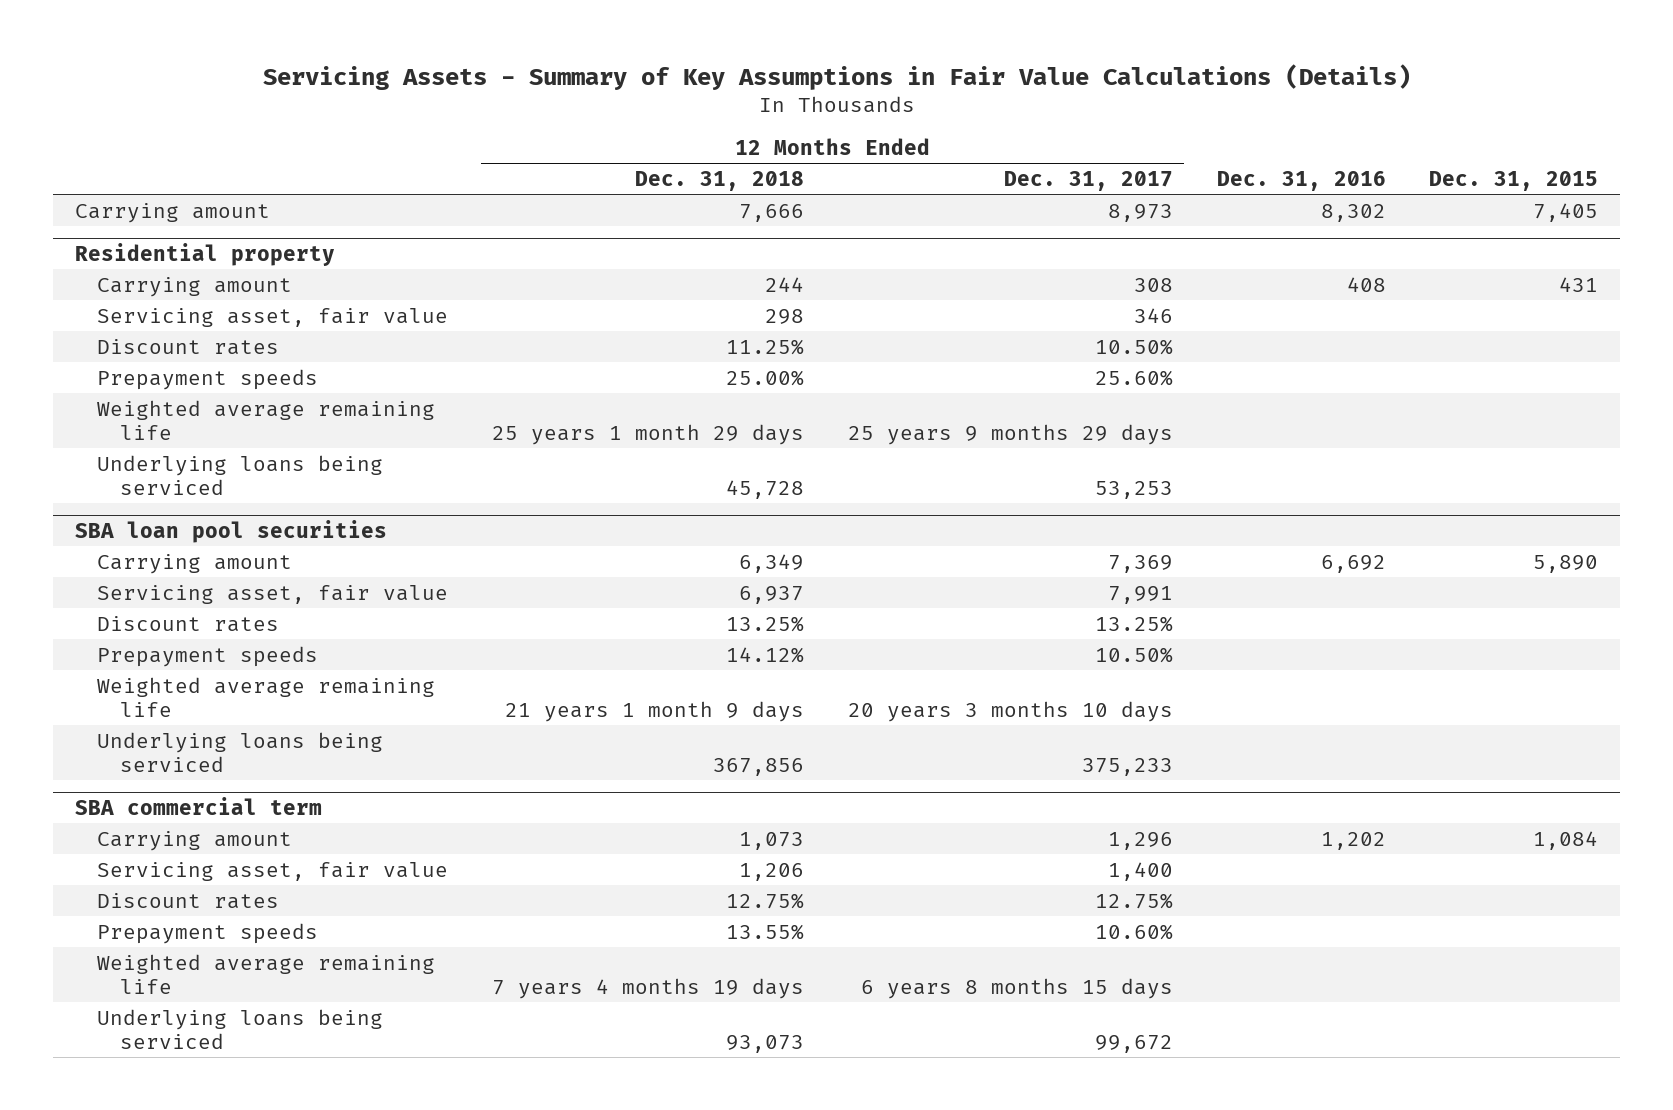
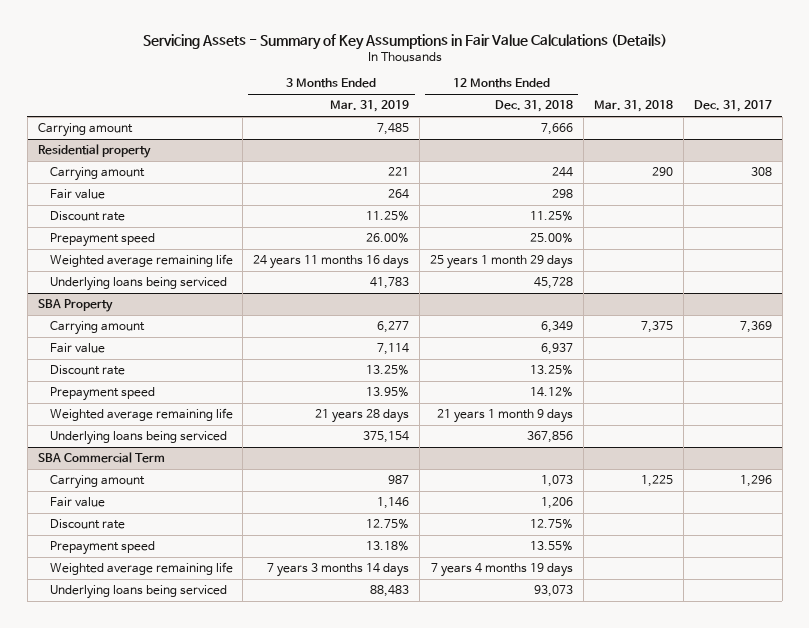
- | 12 Months Ended Dec. 31, 2018 | 12 Months Ended Dec. 31, 2017 | Dec. 31, 2016 | Dec. 31, 2015
+ | 3 Months Ended Mar. 31, 2019 | 12 Months Ended Dec. 31, 2018 | Mar. 31, 2018 | Dec. 31, 2017
@ Residential property
- Servicing asset, fair value | 298 | 346 | |
- Discount rates | 11.25% | 10.50% | |
- Prepayment speeds | 25.00% | 25.60% | |
+ Fair value | 264 | 298 | |
+ Discount rate | 11.25% | 11.25% | |
+ Prepayment speed | 26.00% | 25.00% | |
- SBA loan pool securities
+ SBA Property
- Servicing asset, fair value | 6,937 | 7,991 | |
- Discount rates | 13.25% | 13.25% | |
- Prepayment speeds | 14.12% | 10.50% | |
+ Fair value | 7,114 | 6,937 | |
+ Discount rate | 13.25% | 13.25% | |
+ Prepayment speed | 13.95% | 14.12% | |
- SBA commercial term
+ SBA Commercial Term
- Servicing asset, fair value | 1,206 | 1,400 | |
- Discount rates | 12.75% | 12.75% | |
- Prepayment speeds | 13.55% | 10.60% | |
+ Fair value | 1,146 | 1,206 | |
+ Discount rate | 12.75% | 12.75% | |
+ Prepayment speed | 13.18% | 13.55% | |

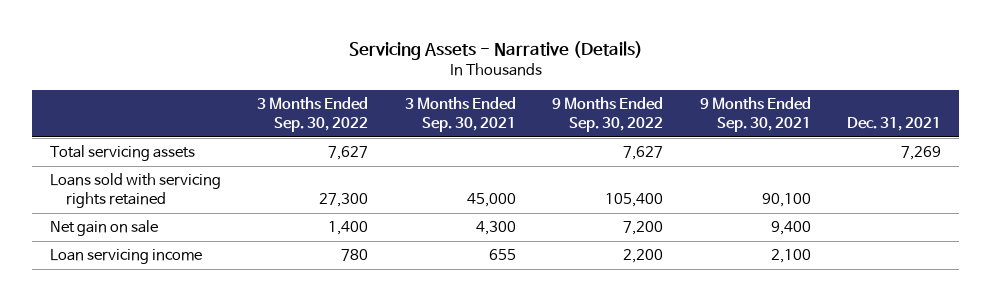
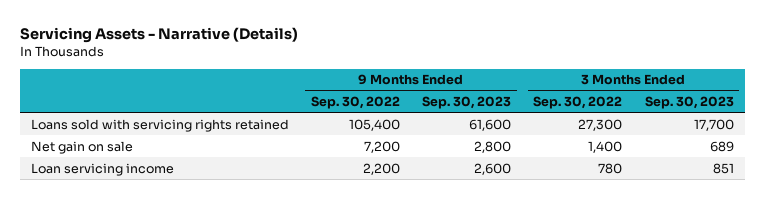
- | 3 Months Ended Sep. 30, 2022 | 3 Months Ended Sep. 30, 2021 | 9 Months Ended Sep. 30, 2022 | 9 Months Ended Sep. 30, 2021 | Dec. 31, 2021
+ | 9 Months Ended Sep. 30, 2022 | 9 Months Ended Sep. 30, 2023 | 3 Months Ended Sep. 30, 2022 | 3 Months Ended Sep. 30, 2023
- Total servicing assets | 7,627 | | 7,627 | | 7,269

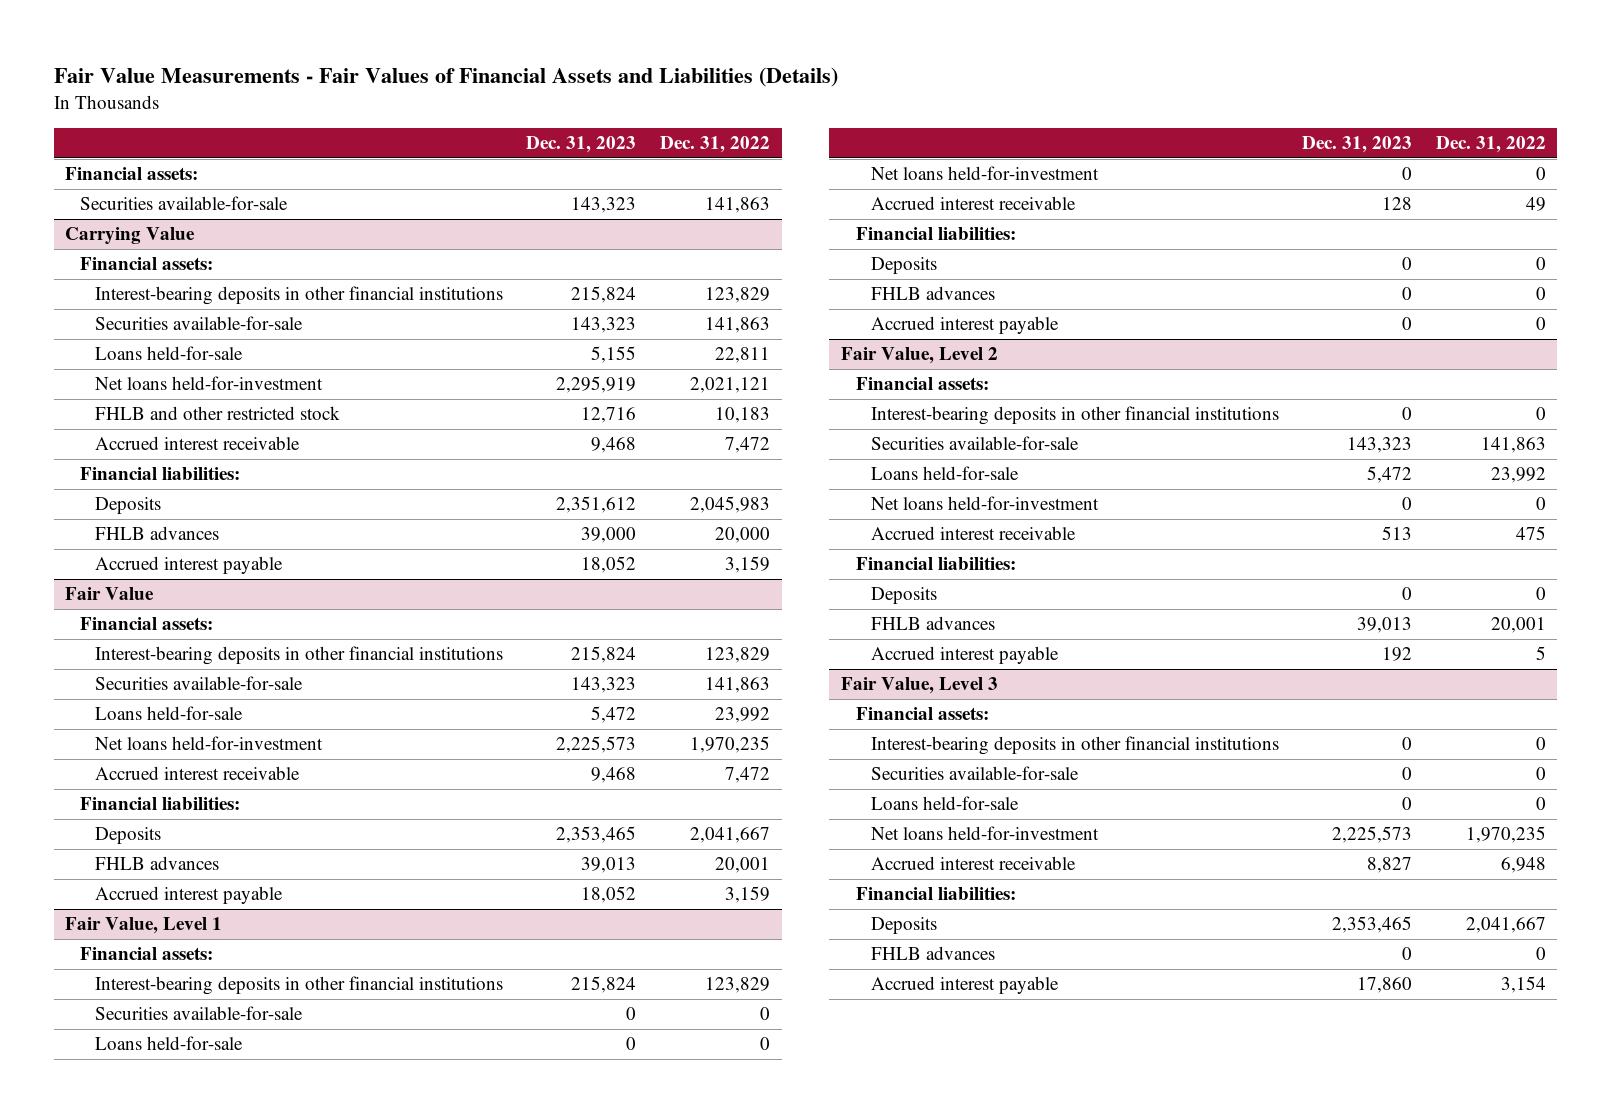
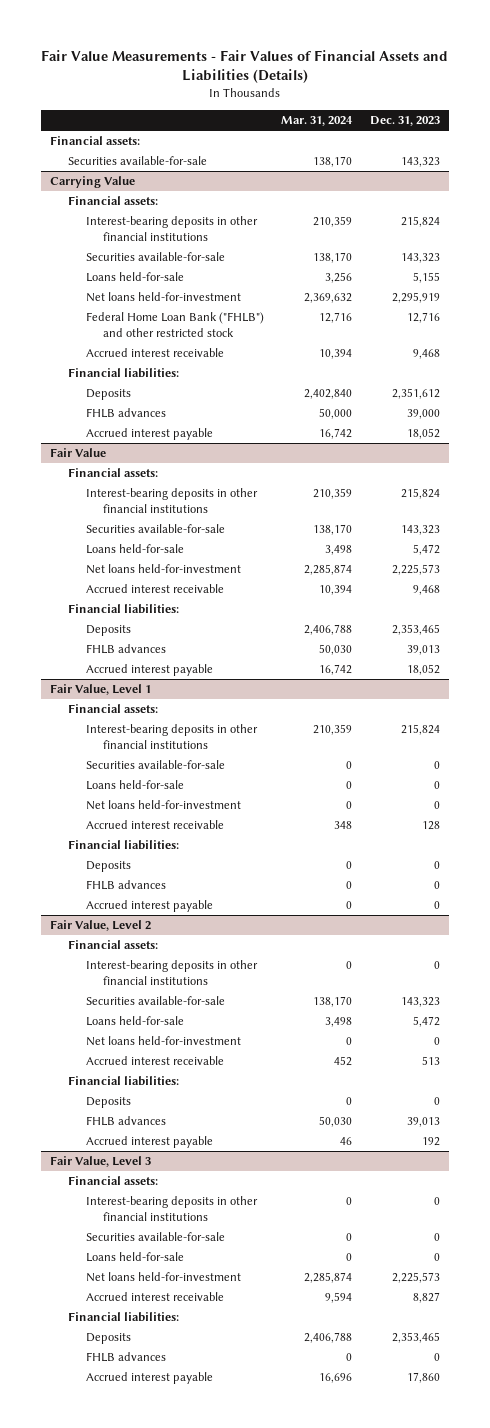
- | Dec. 31, 2023 | Dec. 31, 2022
+ | Mar. 31, 2024 | Dec. 31, 2023
@ Carrying Value
- FHLB and other restricted stock | 12,716 | 10,183
+ Federal Home Loan Bank ("FHLB") and other restricted stock | 12,716 | 12,716

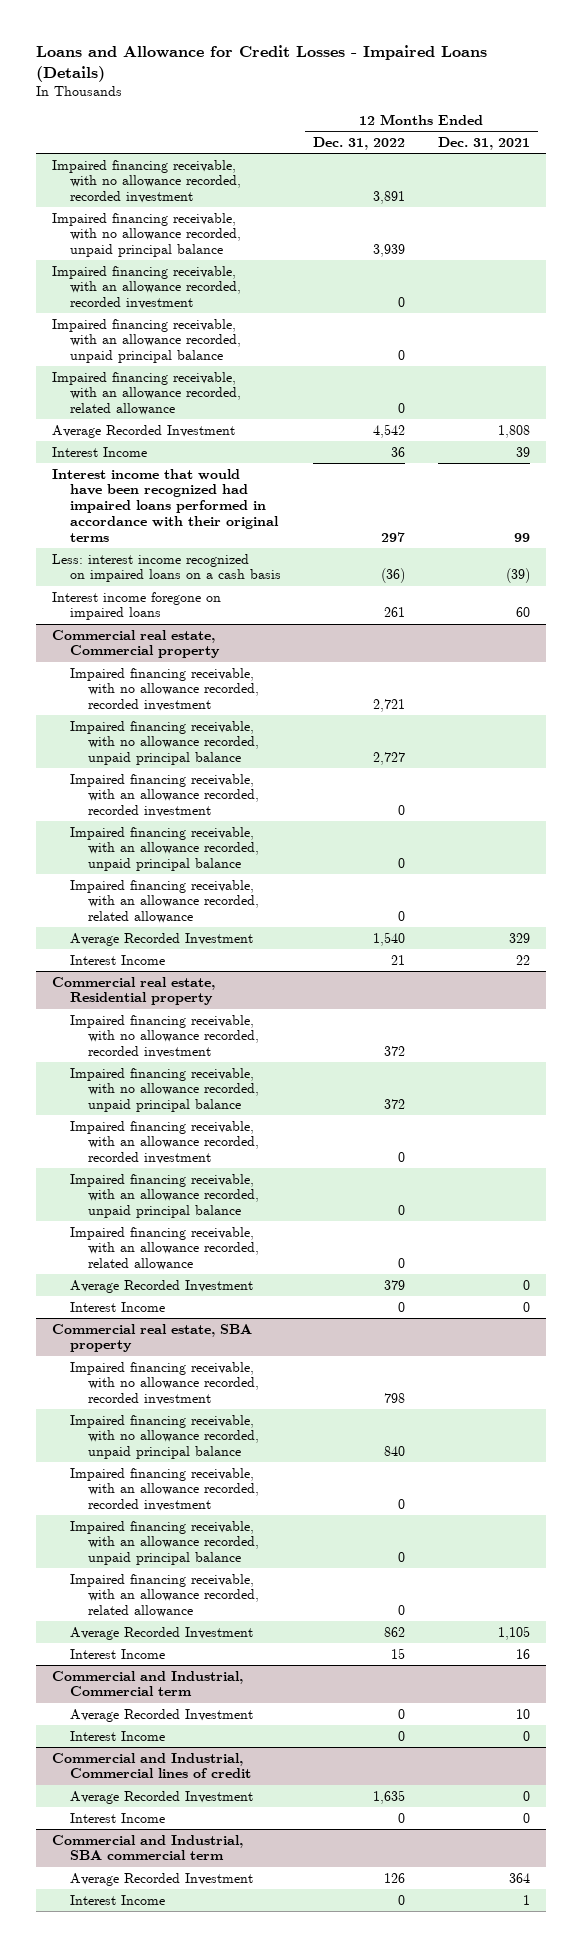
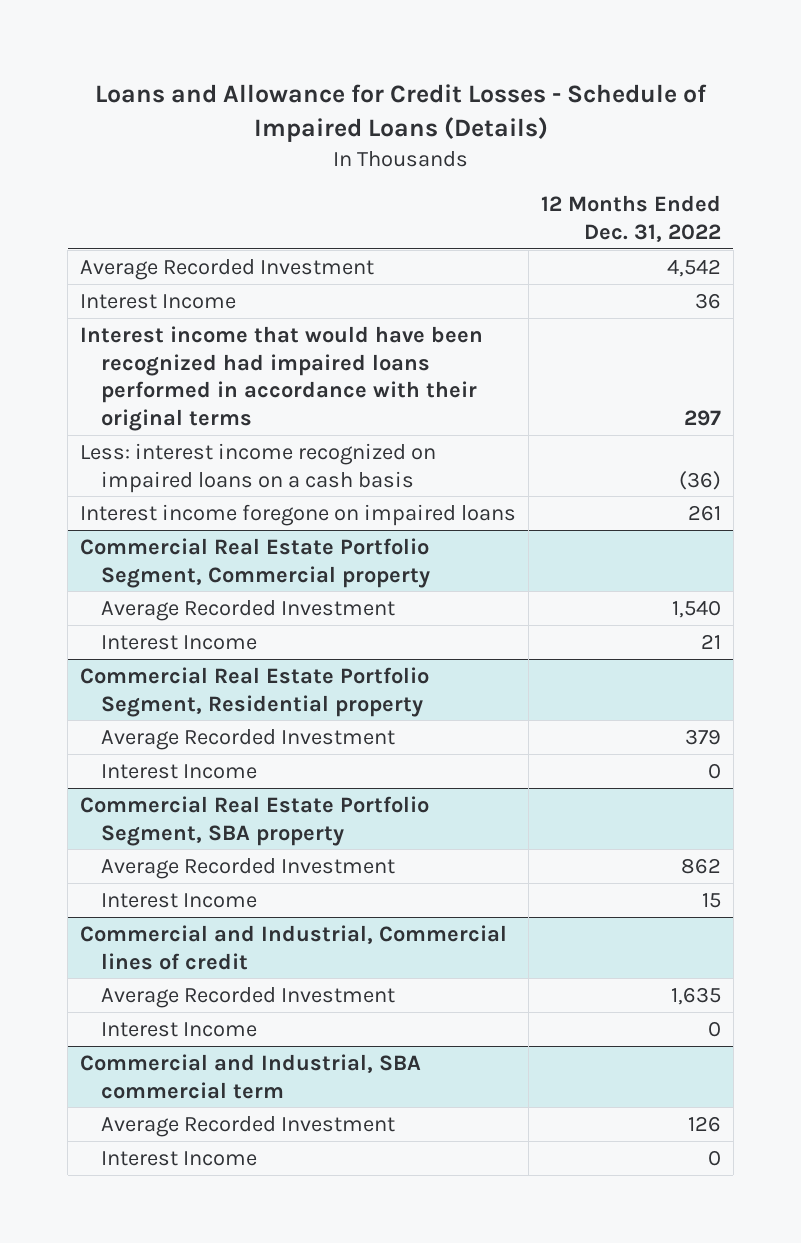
- Loans and Allowance for Credit Losses - Impaired Loans (Details)
+ Loans and Allowance for Credit Losses - Schedule of Impaired Loans (Details)
- | 12 Months Ended Dec. 31, 2022 | 12 Months Ended Dec. 31, 2021
+ | 12 Months Ended Dec. 31, 2022
- Impaired financing receivable, with no allowance recorded, recorded investment | 3,891 |
- Impaired financing receivable, with no allowance recorded, unpaid principal balance | 3,939 |
- Impaired financing receivable, with an allowance recorded, recorded investment | 0 |
- Impaired financing receivable, with an allowance recorded, unpaid principal balance | 0 |
- Impaired financing receivable, with an allowance recorded, related allowance | 0 |
- Commercial real estate, Commercial property
- Impaired financing receivable, with no allowance recorded, recorded investment | 2,721 |
- Impaired financing receivable, with no allowance recorded, unpaid principal balance | 2,727 |
- Impaired financing receivable, with an allowance recorded, recorded investment | 0 |
- Impaired financing receivable, with an allowance recorded, unpaid principal balance | 0 |
- Impaired financing receivable, with an allowance recorded, related allowance | 0 |
+ Commercial Real Estate Portfolio Segment, Commercial property
- Commercial real estate, Residential property
- Impaired financing receivable, with no allowance recorded, recorded investment | 372 |
- Impaired financing receivable, with no allowance recorded, unpaid principal balance | 372 |
- Impaired financing receivable, with an allowance recorded, recorded investment | 0 |
- Impaired financing receivable, with an allowance recorded, unpaid principal balance | 0 |
- Impaired financing receivable, with an allowance recorded, related allowance | 0 |
+ Commercial Real Estate Portfolio Segment, Residential property
- Commercial real estate, SBA property
- Impaired financing receivable, with no allowance recorded, recorded investment | 798 |
- Impaired financing receivable, with no allowance recorded, unpaid principal balance | 840 |
- Impaired financing receivable, with an allowance recorded, recorded investment | 0 |
- Impaired financing receivable, with an allowance recorded, unpaid principal balance | 0 |
- Impaired financing receivable, with an allowance recorded, related allowance | 0 |
+ Commercial Real Estate Portfolio Segment, SBA property
- Commercial and Industrial, Commercial term
- Average Recorded Investment | 0 | 10
- Interest Income | 0 | 0

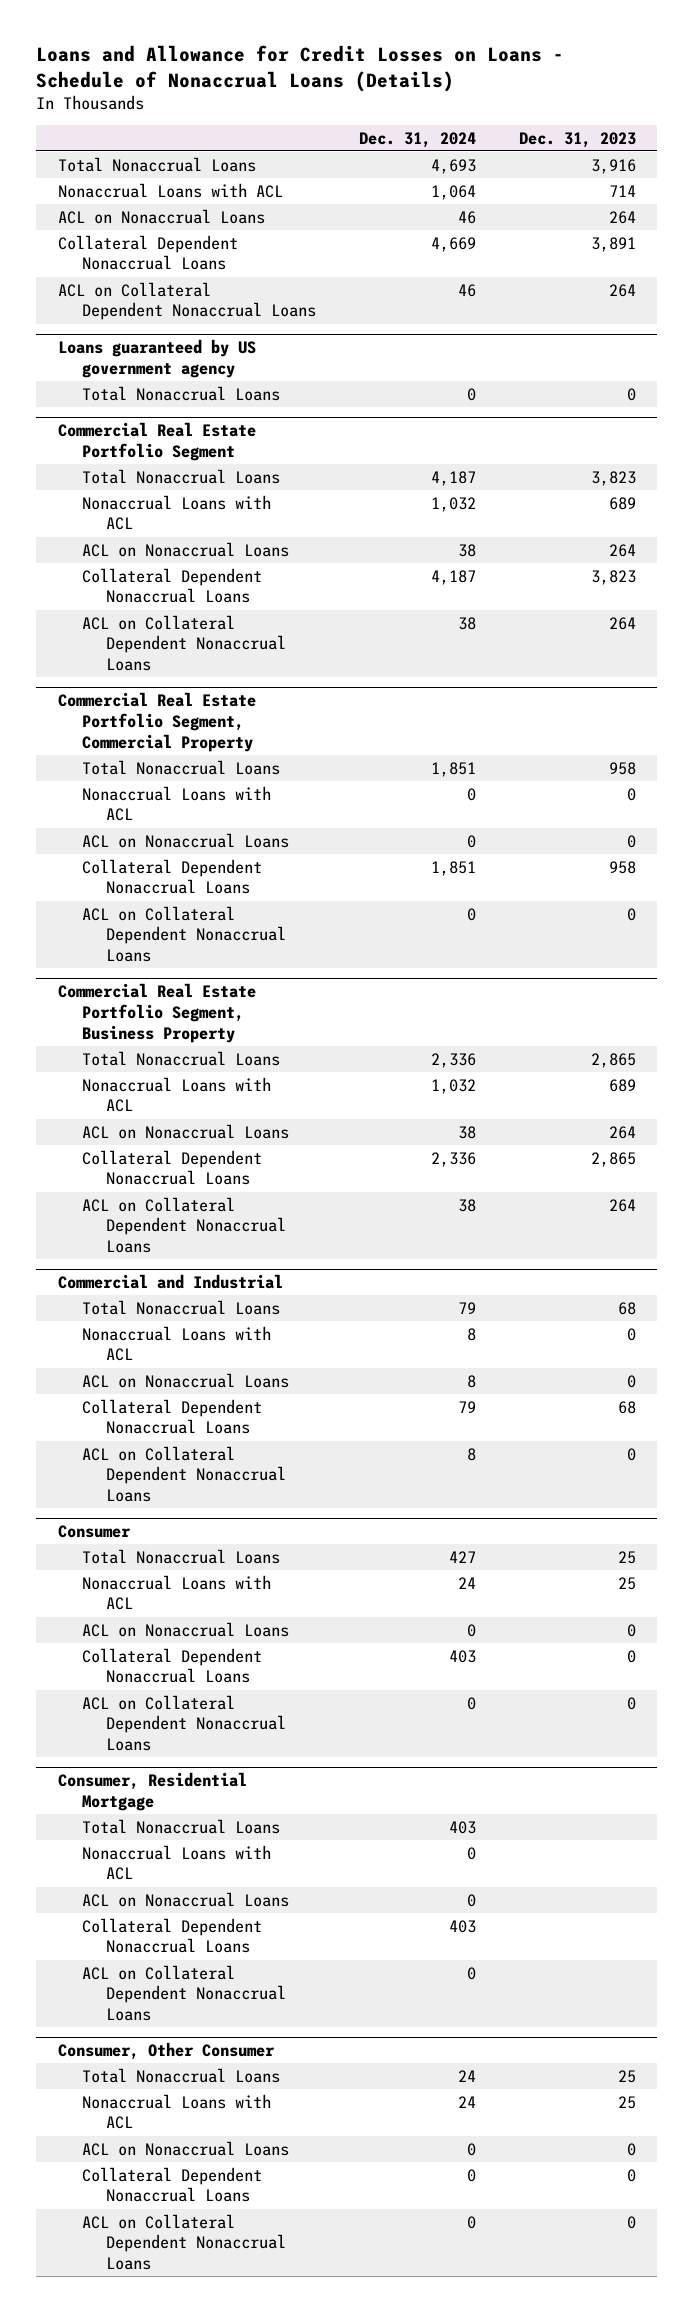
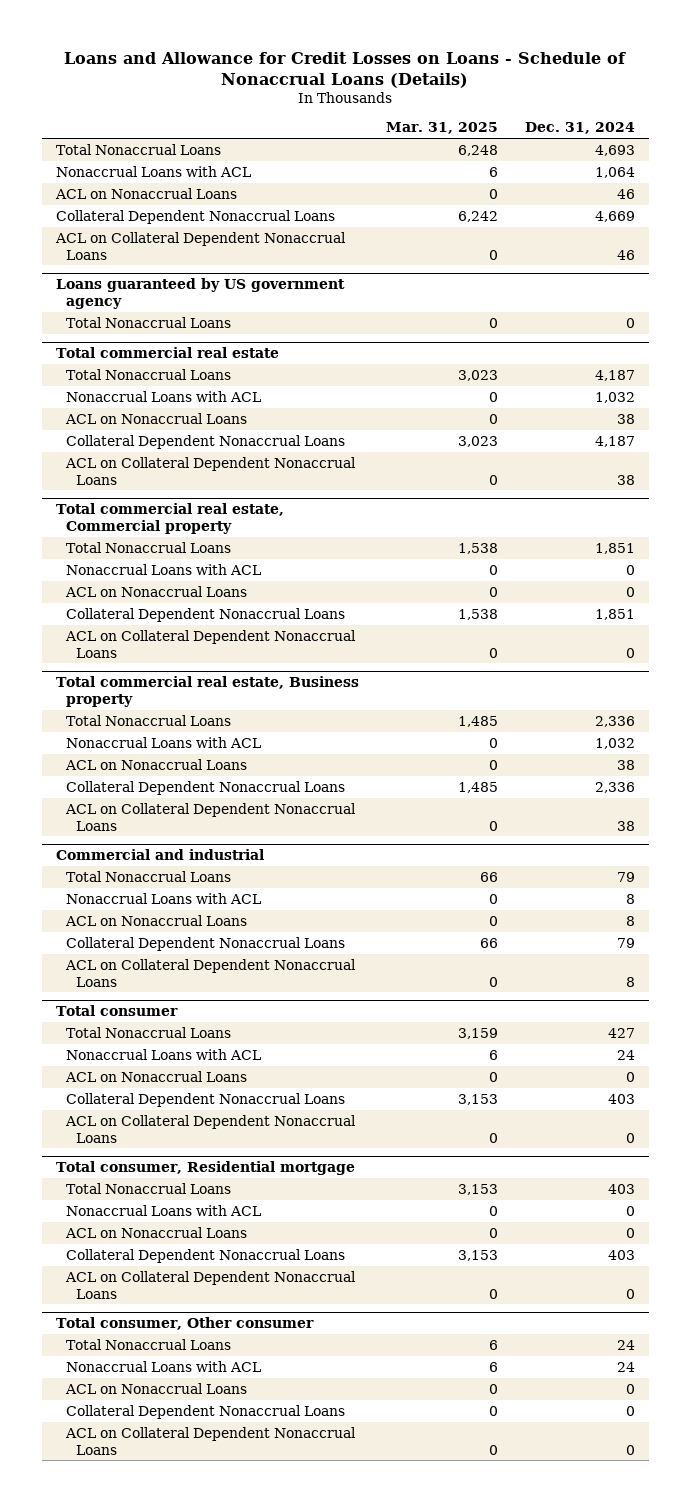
- | Dec. 31, 2024 | Dec. 31, 2023
+ | Mar. 31, 2025 | Dec. 31, 2024
- Commercial Real Estate Portfolio Segment
+ Total commercial real estate
- Commercial Real Estate Portfolio Segment, Commercial Property
+ Total commercial real estate, Commercial property
- Commercial Real Estate Portfolio Segment, Business Property
+ Total commercial real estate, Business property
- Commercial and Industrial
+ Commercial and industrial
- Consumer
+ Total consumer
- Consumer, Residential Mortgage
+ Total consumer, Residential mortgage
- Consumer, Other Consumer
+ Total consumer, Other consumer

